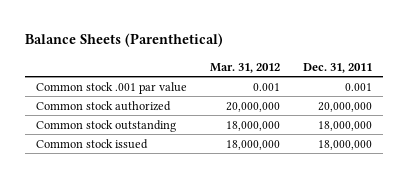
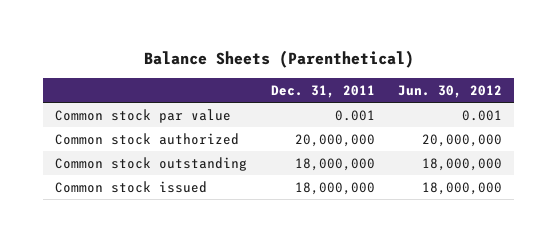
- | Mar. 31, 2012 | Dec. 31, 2011
+ | Dec. 31, 2011 | Jun. 30, 2012
- Common stock .001 par value | 0.001 | 0.001
+ Common stock par value | 0.001 | 0.001

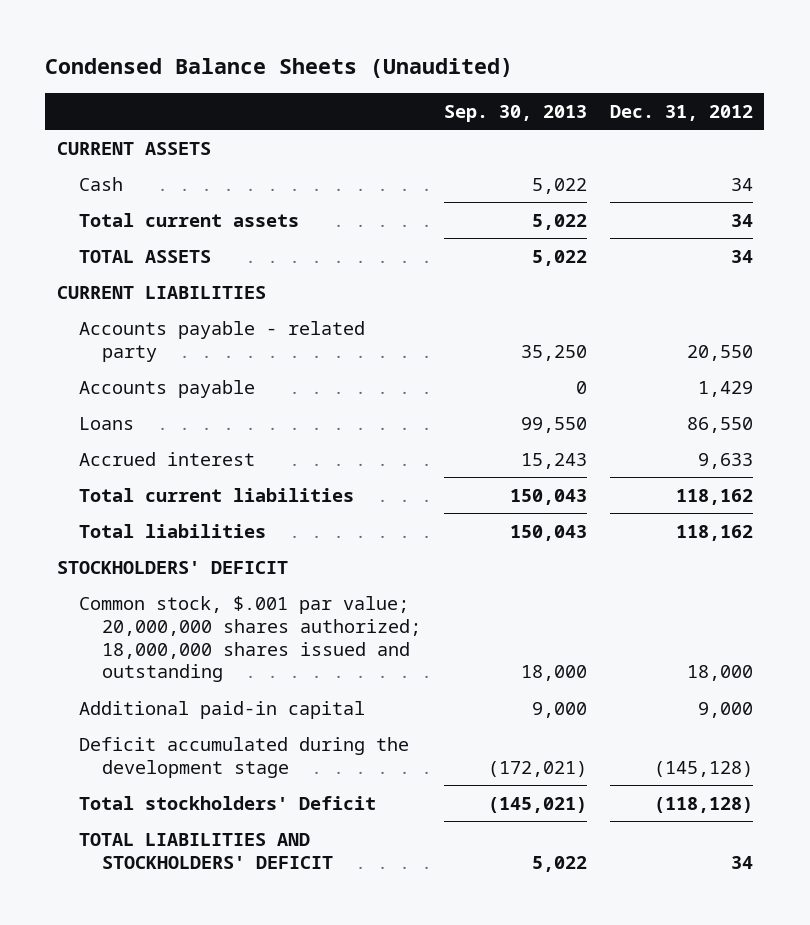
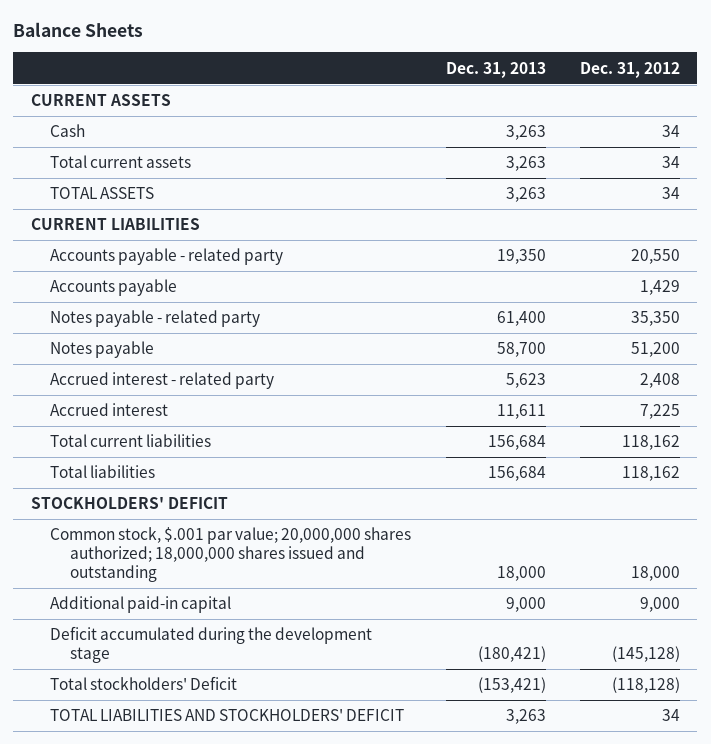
- Condensed Balance Sheets (Unaudited)
+ Balance Sheets
- | Sep. 30, 2013 | Dec. 31, 2012
+ | Dec. 31, 2013 | Dec. 31, 2012
- Loans | 99,550 | 86,550
- Accrued interest | 15,243 | 9,633
+ Notes payable - related party | 61,400 | 35,350
+ Notes payable | 58,700 | 51,200
+ Accrued interest - related party | 5,623 | 2,408
+ Accrued interest | 11,611 | 7,225

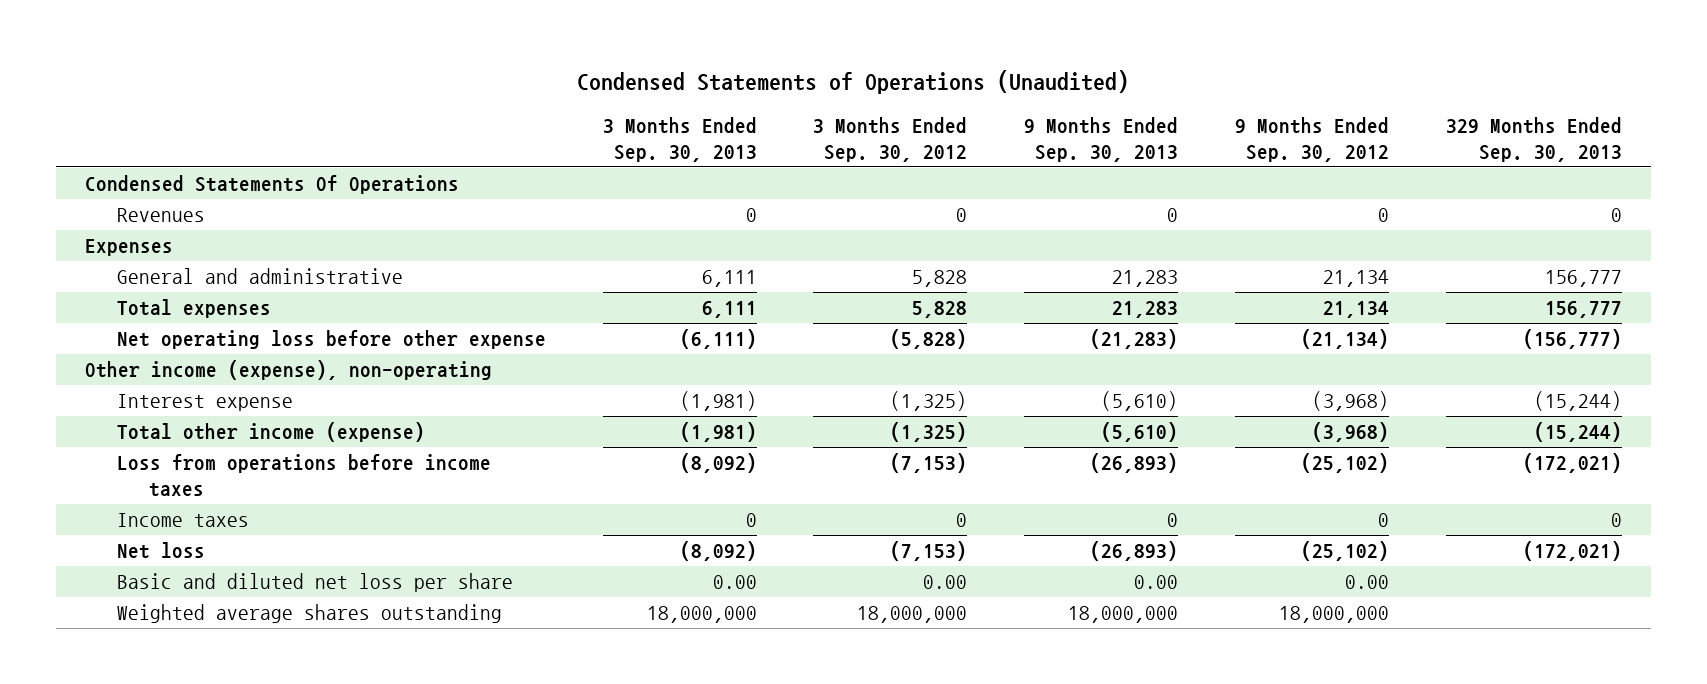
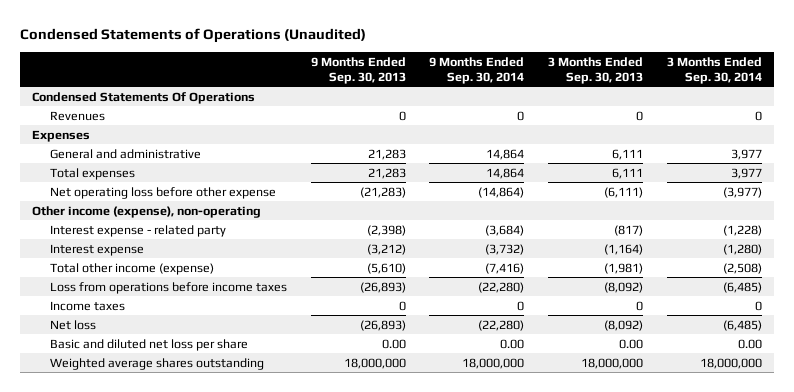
- | 3 Months Ended Sep. 30, 2013 | 3 Months Ended Sep. 30, 2012 | 9 Months Ended Sep. 30, 2013 | 9 Months Ended Sep. 30, 2012 | 329 Months Ended Sep. 30, 2013
+ | 9 Months Ended Sep. 30, 2013 | 9 Months Ended Sep. 30, 2014 | 3 Months Ended Sep. 30, 2013 | 3 Months Ended Sep. 30, 2014
- Interest expense | (1,981) | (1,325) | (5,610) | (3,968) | (15,244)
+ Interest expense - related party | (2,398) | (3,684) | (817) | (1,228)
+ Interest expense | (3,212) | (3,732) | (1,164) | (1,280)

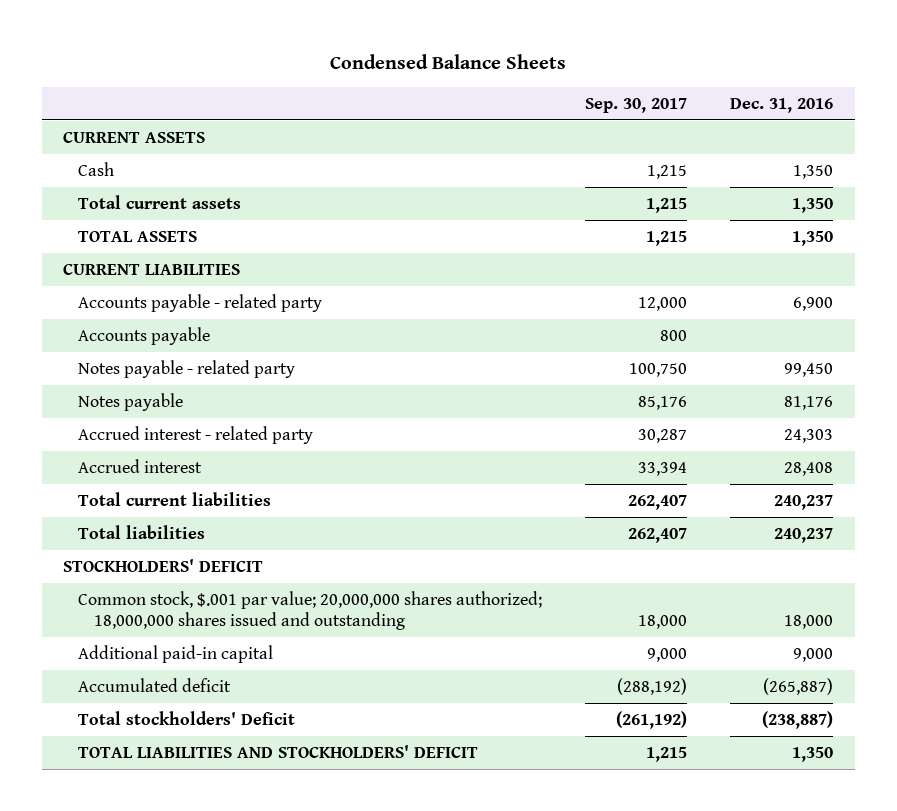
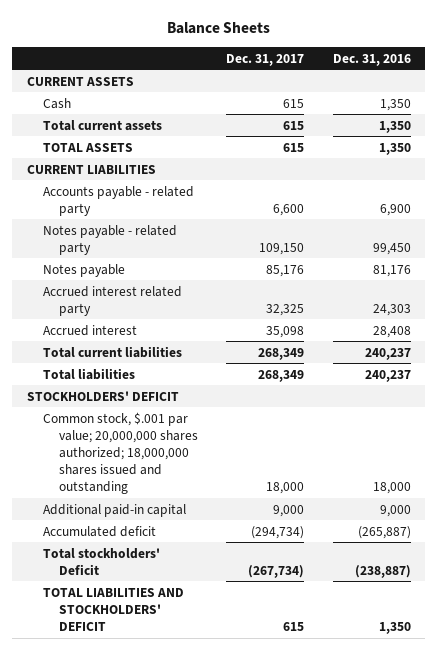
- Condensed Balance Sheets
+ Balance Sheets
- | Sep. 30, 2017 | Dec. 31, 2016
+ | Dec. 31, 2017 | Dec. 31, 2016
- Accounts payable | 800 |
- Accrued interest - related party | 30,287 | 24,303
+ Accrued interest related party | 32,325 | 24,303

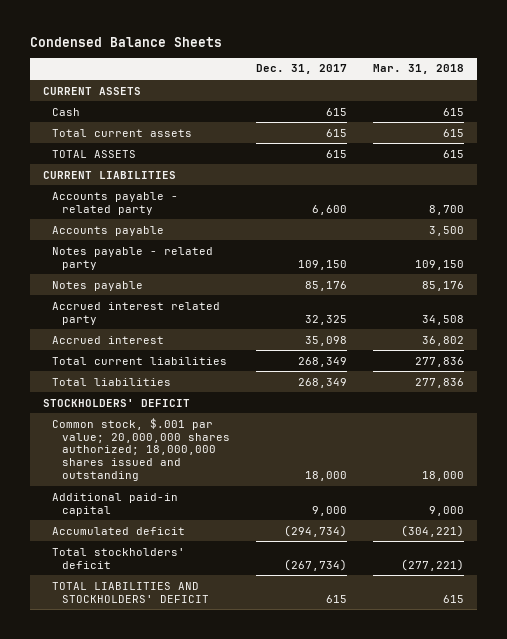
- Balance Sheets
+ Condensed Balance Sheets
- | Dec. 31, 2017 | Dec. 31, 2016
+ | Dec. 31, 2017 | Mar. 31, 2018
+ Accounts payable | | 3,500
- Total stockholders' Deficit | (267,734) | (238,887)
+ Total stockholders' deficit | (267,734) | (277,221)

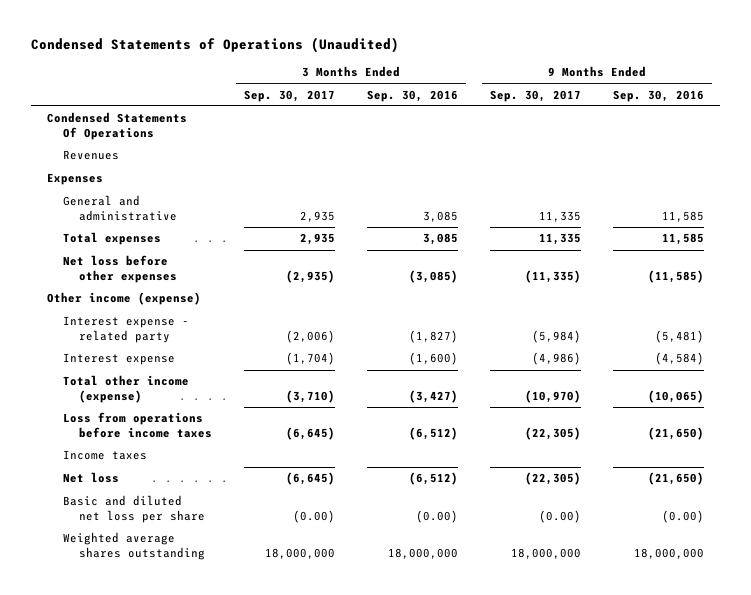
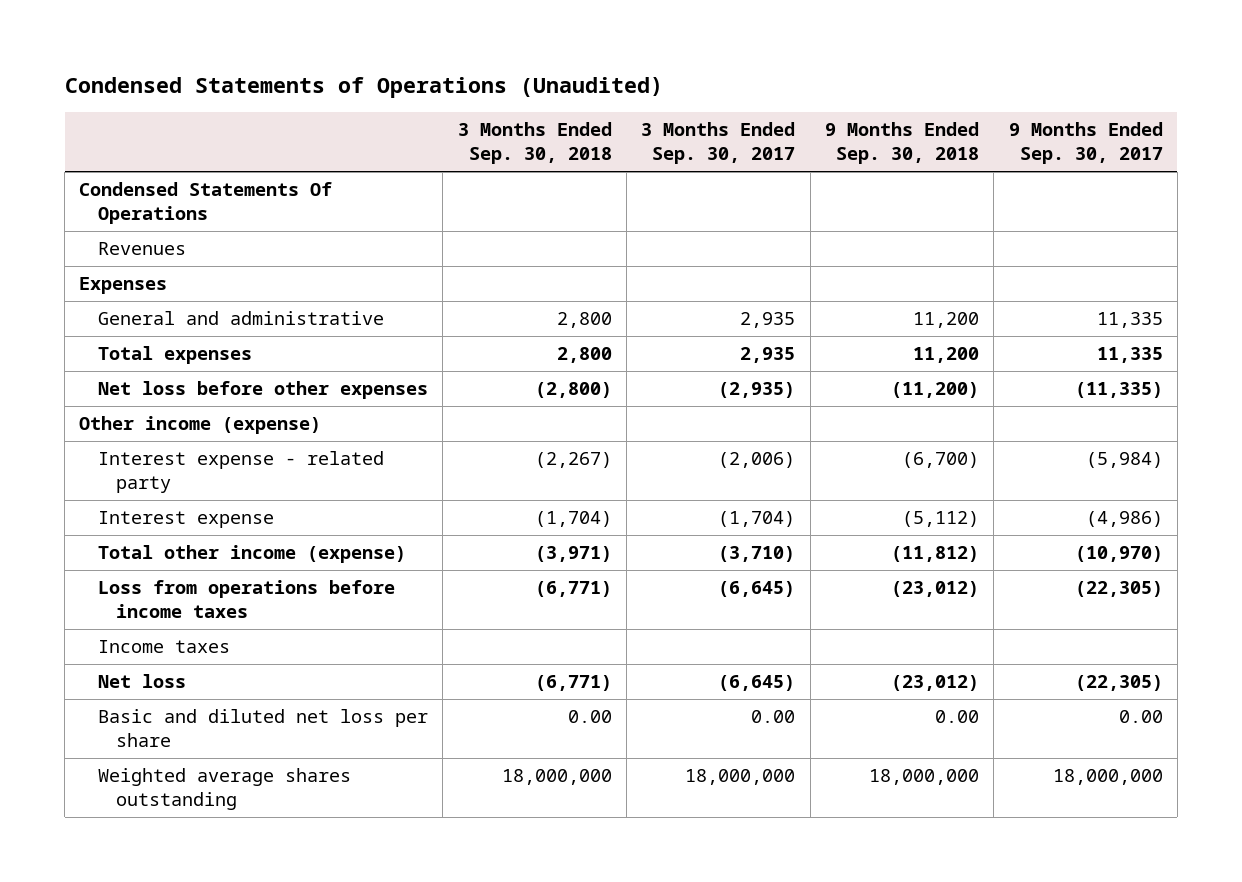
- | 3 Months Ended Sep. 30, 2017 | 3 Months Ended Sep. 30, 2016 | 9 Months Ended Sep. 30, 2017 | 9 Months Ended Sep. 30, 2016
+ | 3 Months Ended Sep. 30, 2018 | 3 Months Ended Sep. 30, 2017 | 9 Months Ended Sep. 30, 2018 | 9 Months Ended Sep. 30, 2017
- Basic and diluted net loss per share | (0.00) | (0.00) | (0.00) | (0.00)
+ Basic and diluted net loss per share | 0.00 | 0.00 | 0.00 | 0.00

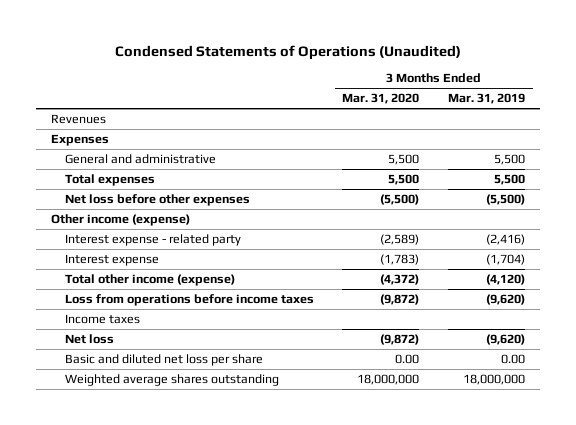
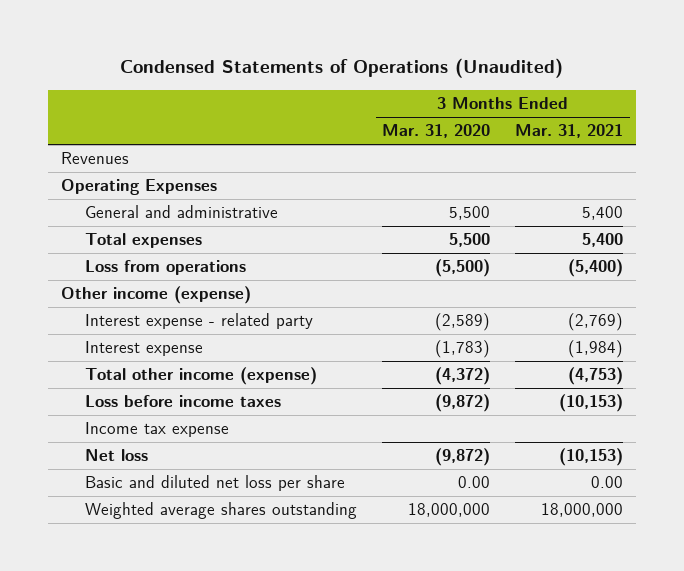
- | 3 Months Ended Mar. 31, 2020 | 3 Months Ended Mar. 31, 2019
+ | 3 Months Ended Mar. 31, 2020 | 3 Months Ended Mar. 31, 2021
- Expenses
+ Operating Expenses
- Net loss before other expenses | (5,500) | (5,500)
+ Loss from operations | (5,500) | (5,400)
- Loss from operations before income taxes | (9,872) | (9,620)
- Income taxes
+ Loss before income taxes | (9,872) | (10,153)
+ Income tax expense

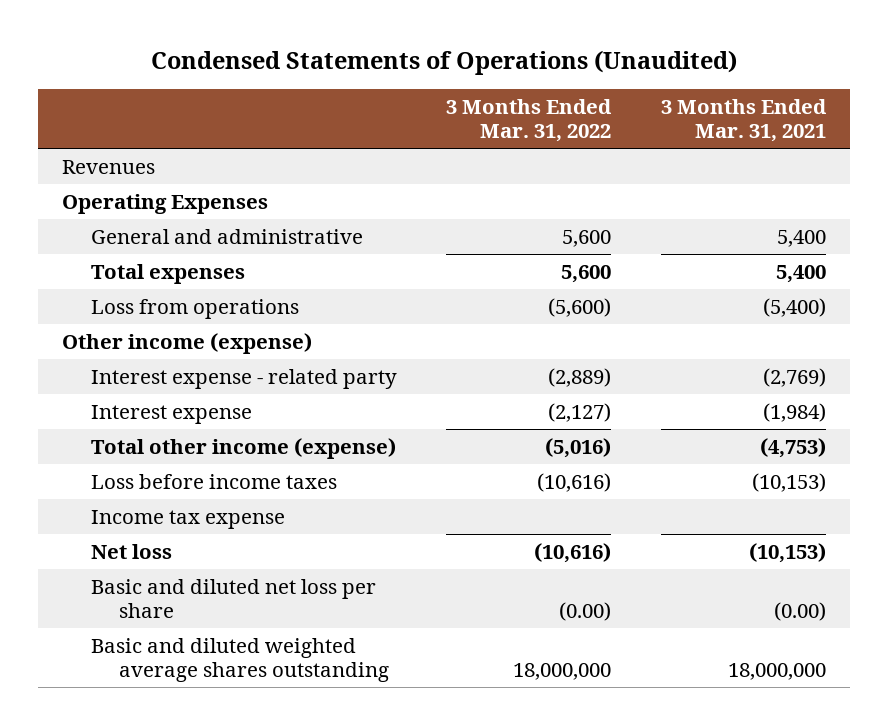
- | 3 Months Ended Mar. 31, 2020 | 3 Months Ended Mar. 31, 2021
+ | 3 Months Ended Mar. 31, 2022 | 3 Months Ended Mar. 31, 2021
- Basic and diluted net loss per share | 0.00 | 0.00
- Weighted average shares outstanding | 18,000,000 | 18,000,000
+ Basic and diluted net loss per share | (0.00) | (0.00)
+ Basic and diluted weighted average shares outstanding | 18,000,000 | 18,000,000

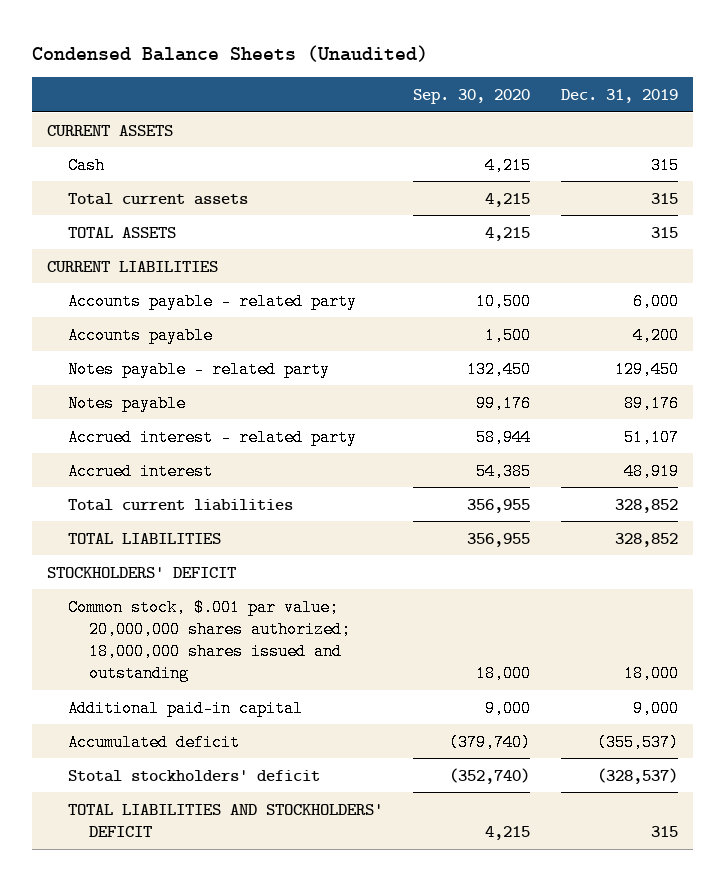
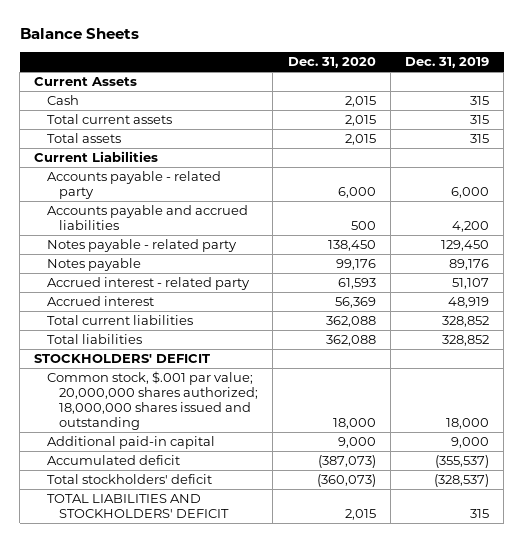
- Condensed Balance Sheets (Unaudited)
+ Balance Sheets
- | Sep. 30, 2020 | Dec. 31, 2019
+ | Dec. 31, 2020 | Dec. 31, 2019
- CURRENT ASSETS
+ Current Assets
- TOTAL ASSETS | 4,215 | 315
- CURRENT LIABILITIES
+ Total assets | 2,015 | 315
+ Current Liabilities
- Accounts payable | 1,500 | 4,200
+ Accounts payable and accrued liabilities | 500 | 4,200
- TOTAL LIABILITIES | 356,955 | 328,852
+ Total liabilities | 362,088 | 328,852
- Stotal stockholders' deficit | (352,740) | (328,537)
+ Total stockholders' deficit | (360,073) | (328,537)

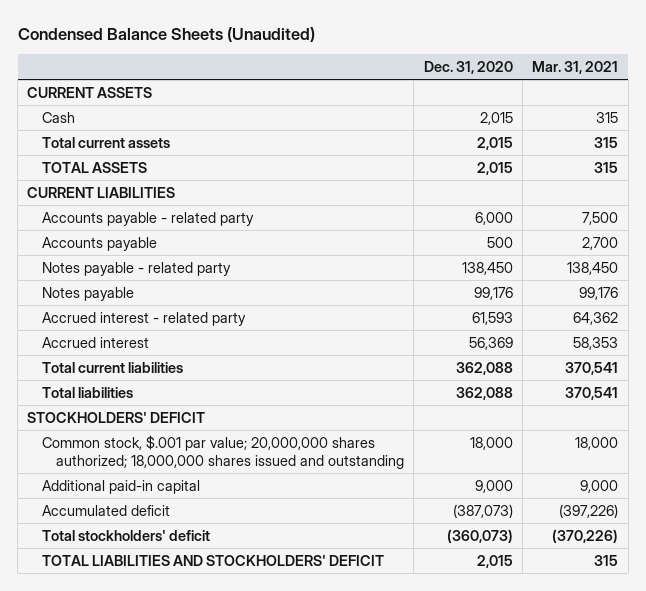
- Balance Sheets
+ Condensed Balance Sheets (Unaudited)
- | Dec. 31, 2020 | Dec. 31, 2019
+ | Dec. 31, 2020 | Mar. 31, 2021
- Current Assets
+ CURRENT ASSETS
- Total assets | 2,015 | 315
- Current Liabilities
+ TOTAL ASSETS | 2,015 | 315
+ CURRENT LIABILITIES
- Accounts payable and accrued liabilities | 500 | 4,200
+ Accounts payable | 500 | 2,700

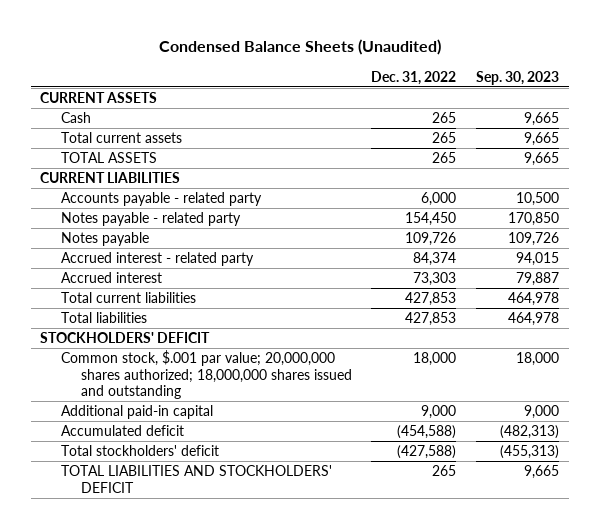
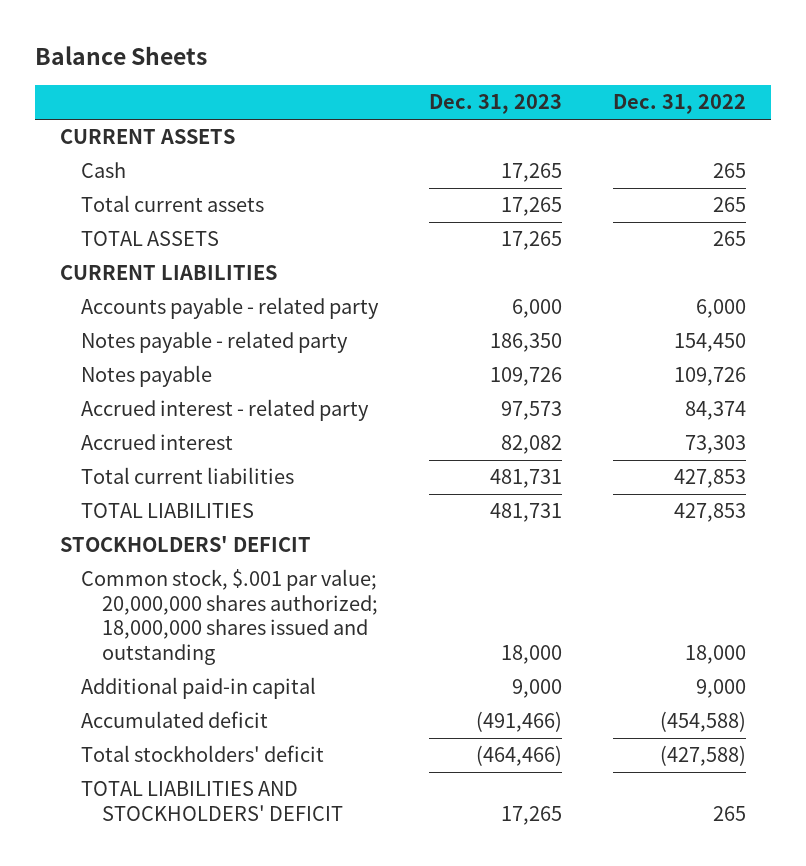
- Condensed Balance Sheets (Unaudited)
+ Balance Sheets
- | Dec. 31, 2022 | Sep. 30, 2023
+ | Dec. 31, 2023 | Dec. 31, 2022
- Total liabilities | 427,853 | 464,978
+ TOTAL LIABILITIES | 481,731 | 427,853

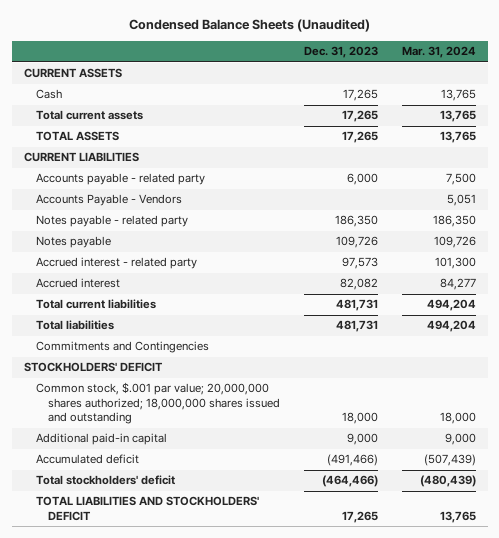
- Balance Sheets
+ Condensed Balance Sheets (Unaudited)
- | Dec. 31, 2023 | Dec. 31, 2022
+ | Dec. 31, 2023 | Mar. 31, 2024
+ Accounts Payable - Vendors | | 5,051
- TOTAL LIABILITIES | 481,731 | 427,853
+ Total liabilities | 481,731 | 494,204
+ Commitments and Contingencies

